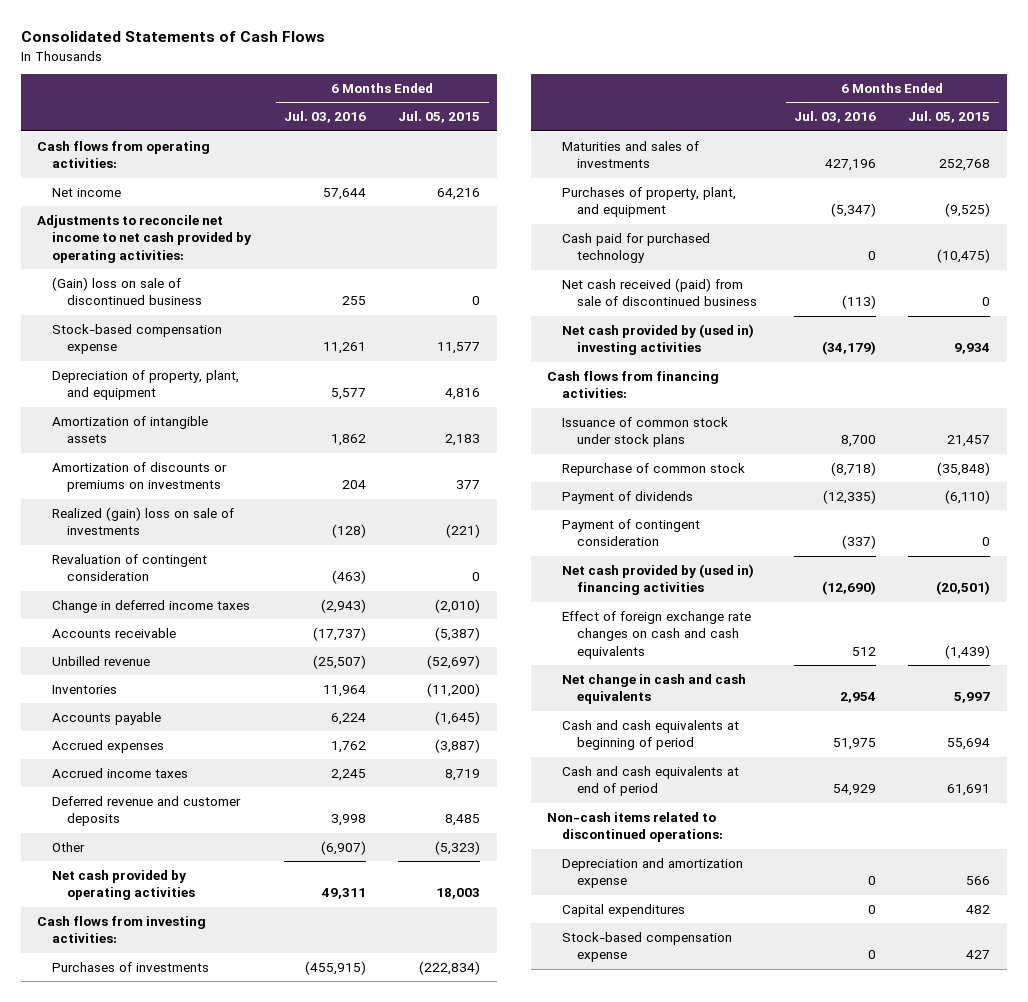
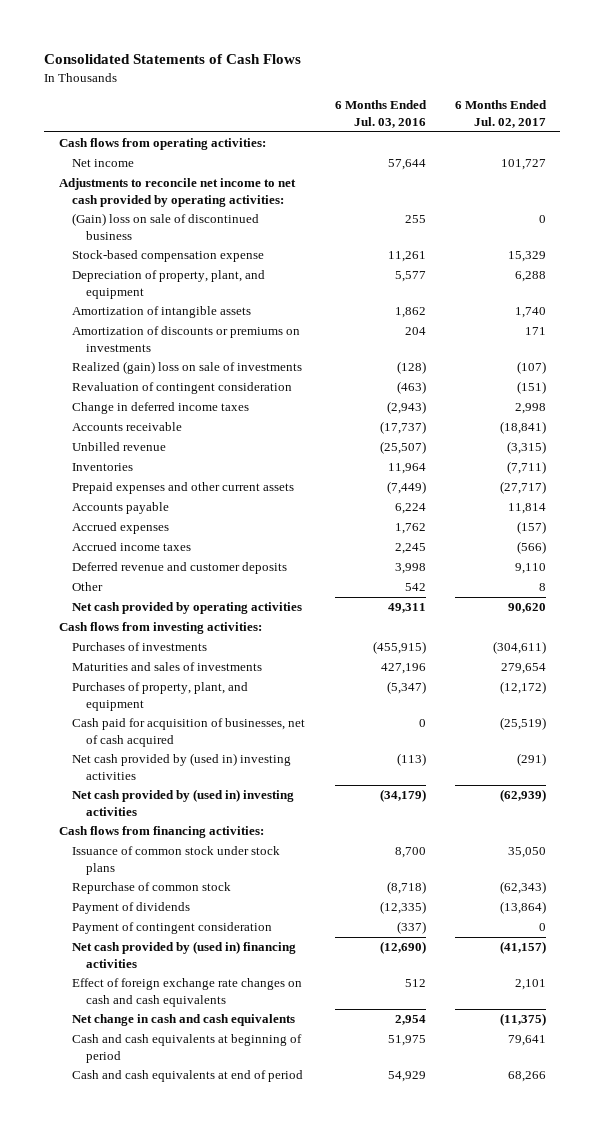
- | 6 Months Ended Jul. 03, 2016 | 6 Months Ended Jul. 05, 2015
+ | 6 Months Ended Jul. 03, 2016 | 6 Months Ended Jul. 02, 2017
+ Prepaid expenses and other current assets | (7,449) | (27,717)
- Other | (6,907) | (5,323)
+ Other | 542 | 8
- Cash paid for purchased technology | 0 | (10,475)
- Net cash received (paid) from sale of discontinued business | (113) | 0
+ Cash paid for acquisition of businesses, net of cash acquired | 0 | (25,519)
+ Net cash provided by (used in) investing activities | (113) | (291)
- Non-cash items related to discontinued operations:
- Depreciation and amortization expense | 0 | 566
- Capital expenditures | 0 | 482
- Stock-based compensation expense | 0 | 427

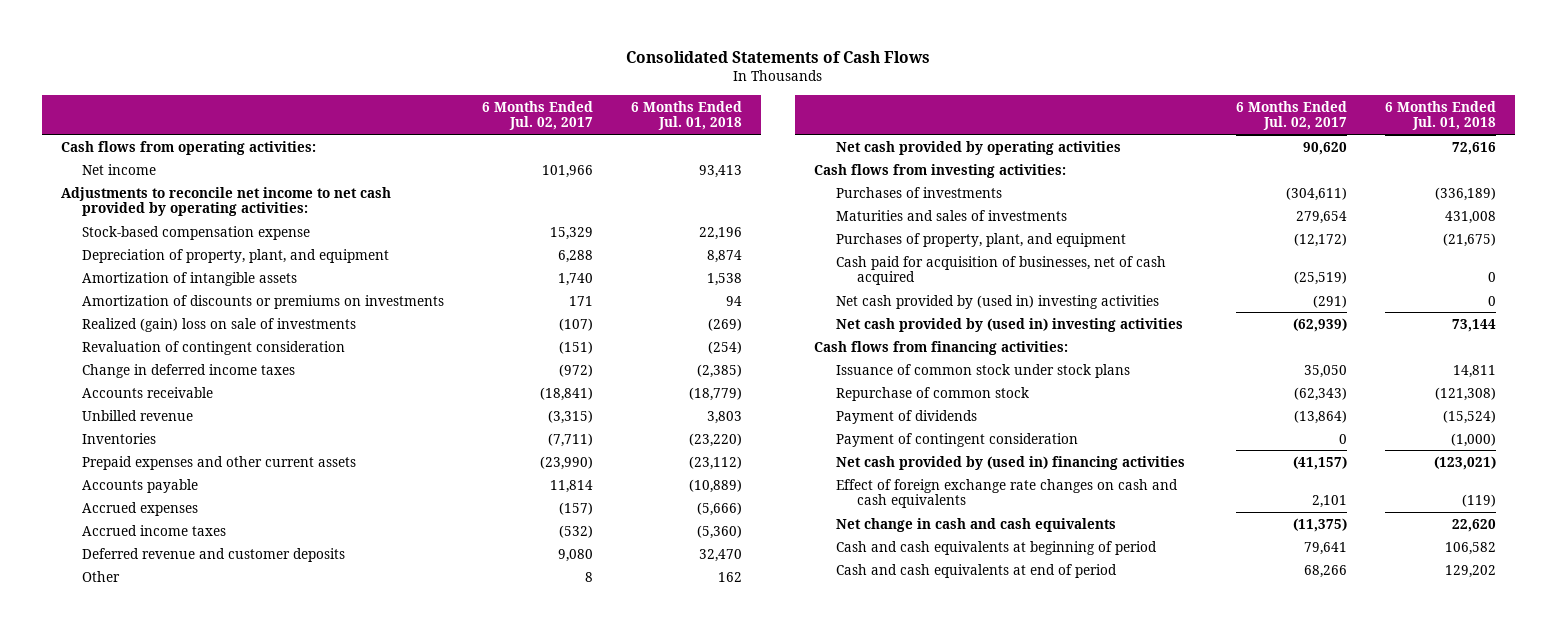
- | 6 Months Ended Jul. 03, 2016 | 6 Months Ended Jul. 02, 2017
+ | 6 Months Ended Jul. 02, 2017 | 6 Months Ended Jul. 01, 2018
- Net income | 57,644 | 101,727
+ Net income | 101,966 | 93,413
- (Gain) loss on sale of discontinued business | 255 | 0
- Change in deferred income taxes | (2,943) | 2,998
+ Change in deferred income taxes | (972) | (2,385)
- Prepaid expenses and other current assets | (7,449) | (27,717)
+ Prepaid expenses and other current assets | (23,990) | (23,112)
- Accrued income taxes | 2,245 | (566)
- Deferred revenue and customer deposits | 3,998 | 9,110
+ Accrued income taxes | (532) | (5,360)
+ Deferred revenue and customer deposits | 9,080 | 32,470

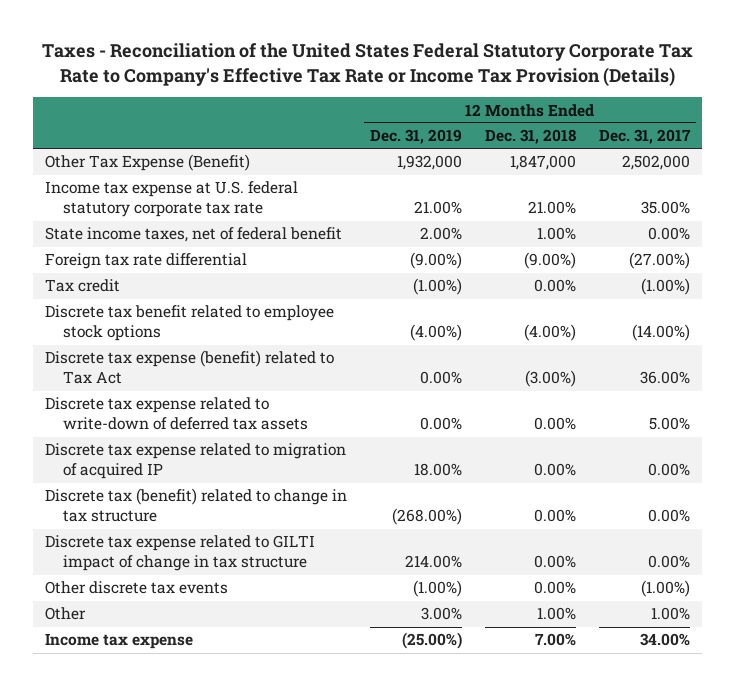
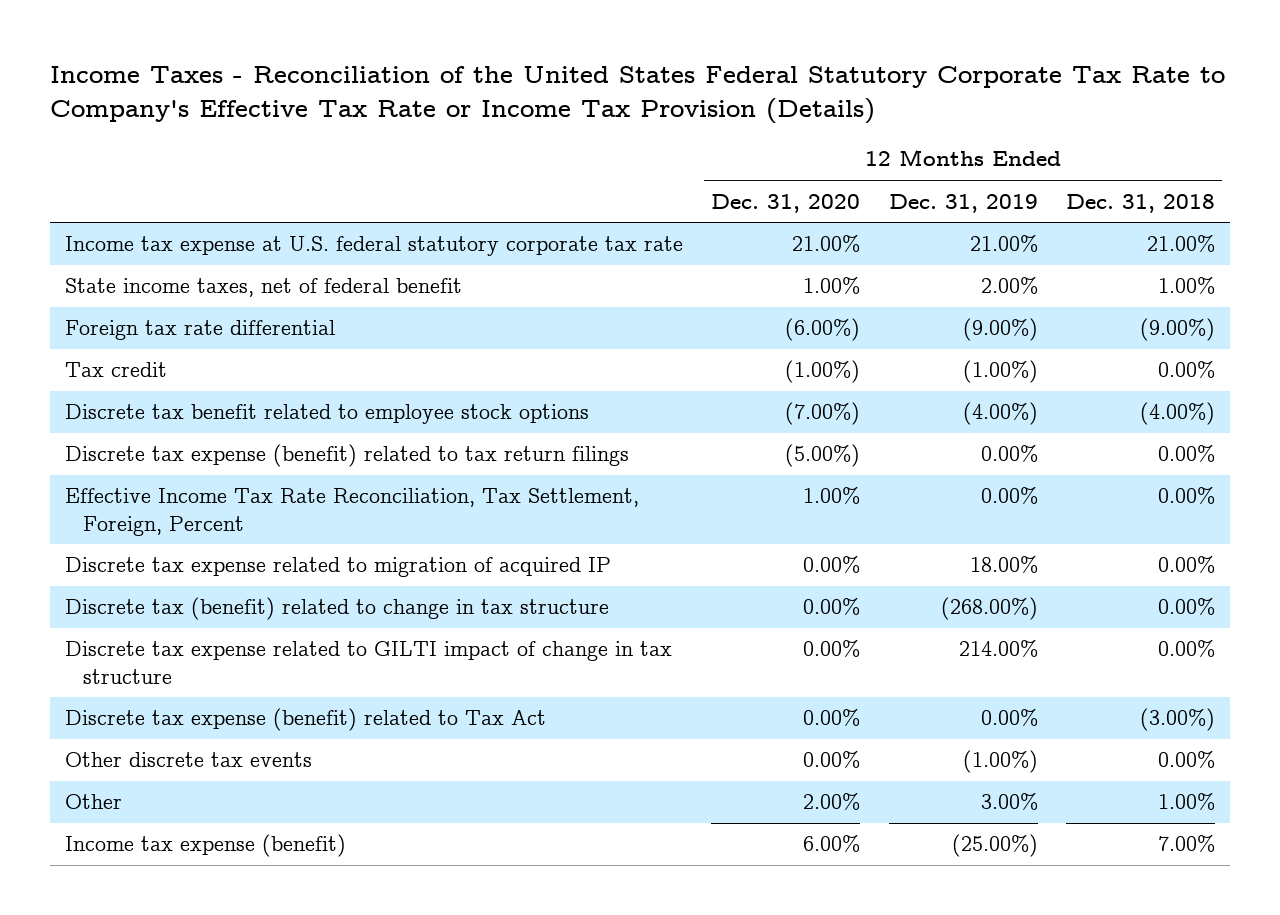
- Taxes - Reconciliation of the United States Federal Statutory Corporate Tax Rate to Company's Effective Tax Rate or Income Tax Provision (Details)
+ Income Taxes - Reconciliation of the United States Federal Statutory Corporate Tax Rate to Company's Effective Tax Rate or Income Tax Provision (Details)
- | 12 Months Ended Dec. 31, 2019 | 12 Months Ended Dec. 31, 2018 | 12 Months Ended Dec. 31, 2017
+ | 12 Months Ended Dec. 31, 2020 | 12 Months Ended Dec. 31, 2019 | 12 Months Ended Dec. 31, 2018
- Other Tax Expense (Benefit) | 1,932,000 | 1,847,000 | 2,502,000
- Discrete tax expense related to write-down of deferred tax assets | 0.00% | 0.00% | 5.00%
+ Discrete tax expense (benefit) related to tax return filings | (5.00%) | 0.00% | 0.00%
+ Effective Income Tax Rate Reconciliation, Tax Settlement, Foreign, Percent | 1.00% | 0.00% | 0.00%
moved down: Discrete tax expense (benefit) related to Tax Act | 0.00% | 0.00% | (3.00%)
- Income tax expense | (25.00%) | 7.00% | 34.00%
+ Income tax expense (benefit) | 6.00% | (25.00%) | 7.00%

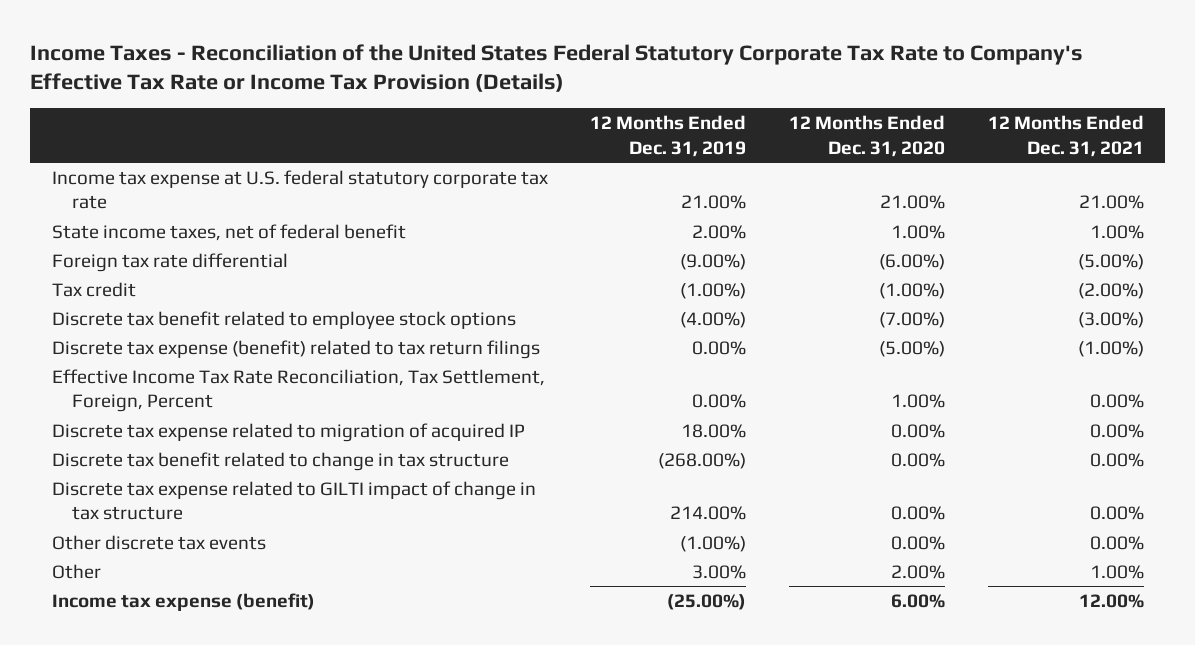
- | 12 Months Ended Dec. 31, 2020 | 12 Months Ended Dec. 31, 2019 | 12 Months Ended Dec. 31, 2018
+ | 12 Months Ended Dec. 31, 2019 | 12 Months Ended Dec. 31, 2020 | 12 Months Ended Dec. 31, 2021
- Discrete tax (benefit) related to change in tax structure | 0.00% | (268.00%) | 0.00%
+ Discrete tax benefit related to change in tax structure | (268.00%) | 0.00% | 0.00%
- Discrete tax expense (benefit) related to Tax Act | 0.00% | 0.00% | (3.00%)

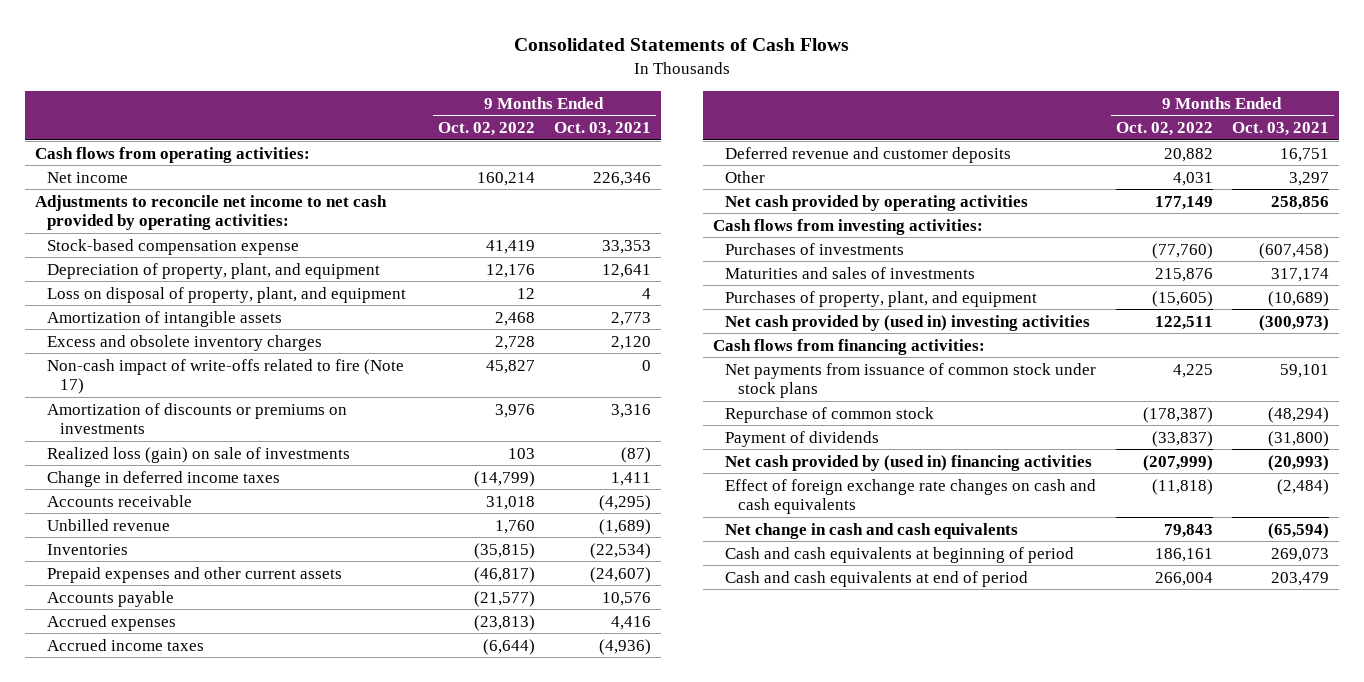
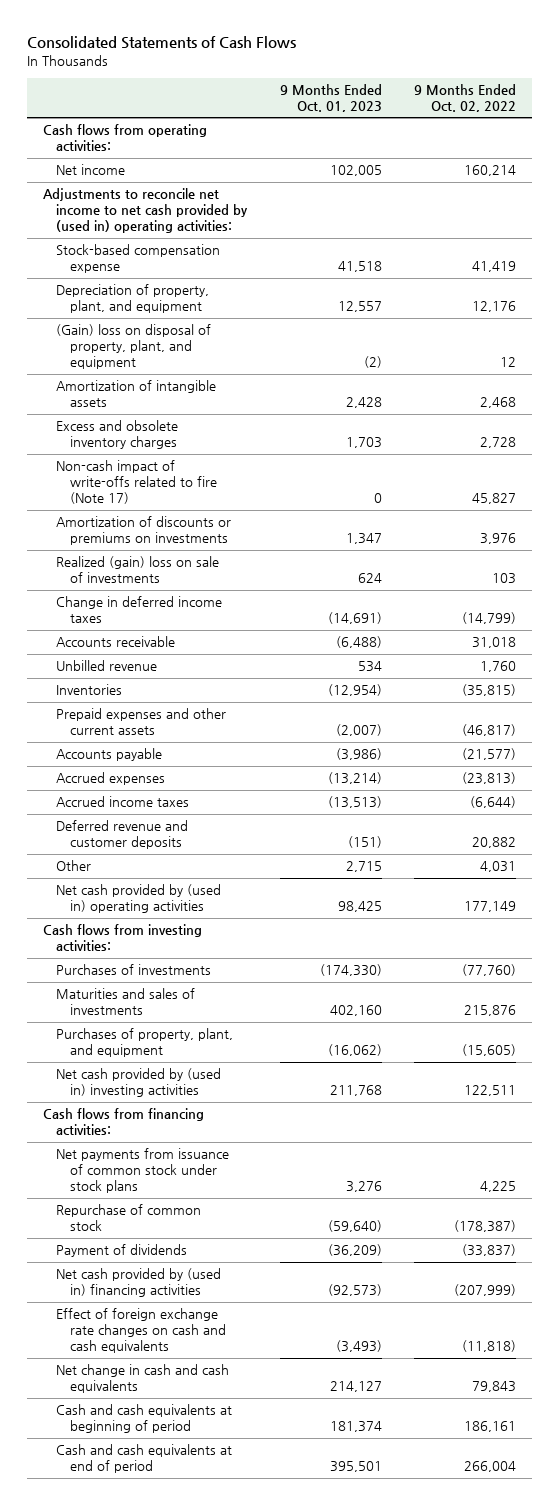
- | 9 Months Ended Oct. 02, 2022 | 9 Months Ended Oct. 03, 2021
+ | 9 Months Ended Oct. 01, 2023 | 9 Months Ended Oct. 02, 2022
- Adjustments to reconcile net income to net cash provided by operating activities:
+ Adjustments to reconcile net income to net cash provided by (used in) operating activities:
- Loss on disposal of property, plant, and equipment | 12 | 4
+ (Gain) loss on disposal of property, plant, and equipment | (2) | 12
- Realized loss (gain) on sale of investments | 103 | (87)
+ Realized (gain) loss on sale of investments | 624 | 103
- Net cash provided by operating activities | 177,149 | 258,856
+ Net cash provided by (used in) operating activities | 98,425 | 177,149

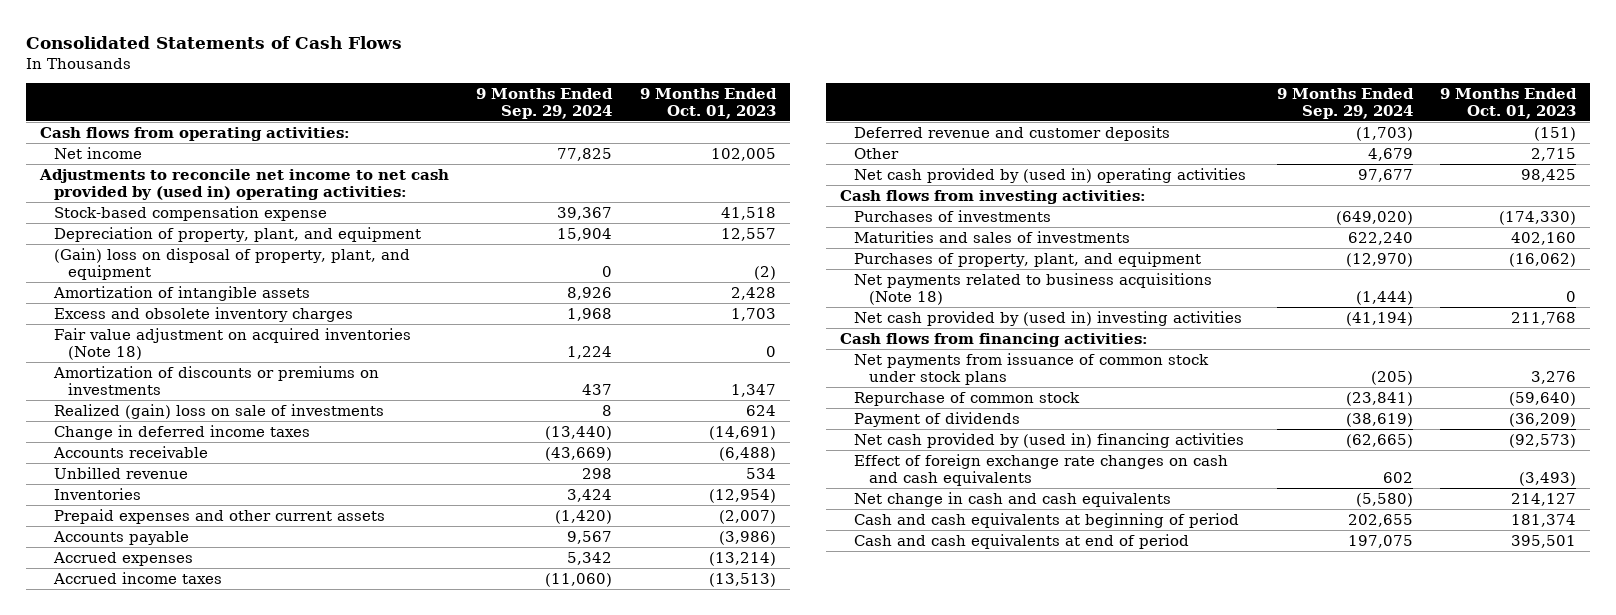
- | 9 Months Ended Oct. 01, 2023 | 9 Months Ended Oct. 02, 2022
+ | 9 Months Ended Sep. 29, 2024 | 9 Months Ended Oct. 01, 2023
- Non-cash impact of write-offs related to fire (Note 17) | 0 | 45,827
+ Fair value adjustment on acquired inventories (Note 18) | 1,224 | 0
+ Net payments related to business acquisitions (Note 18) | (1,444) | 0

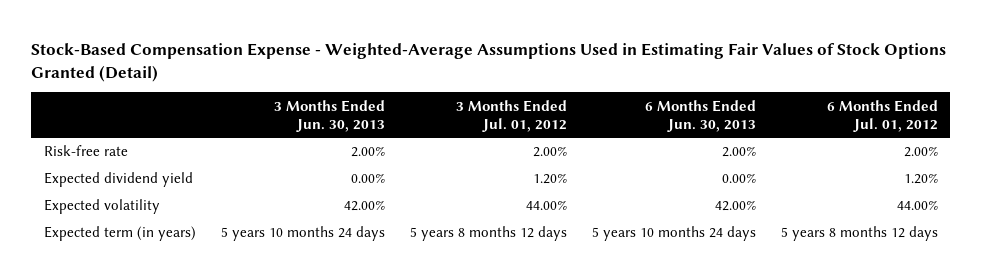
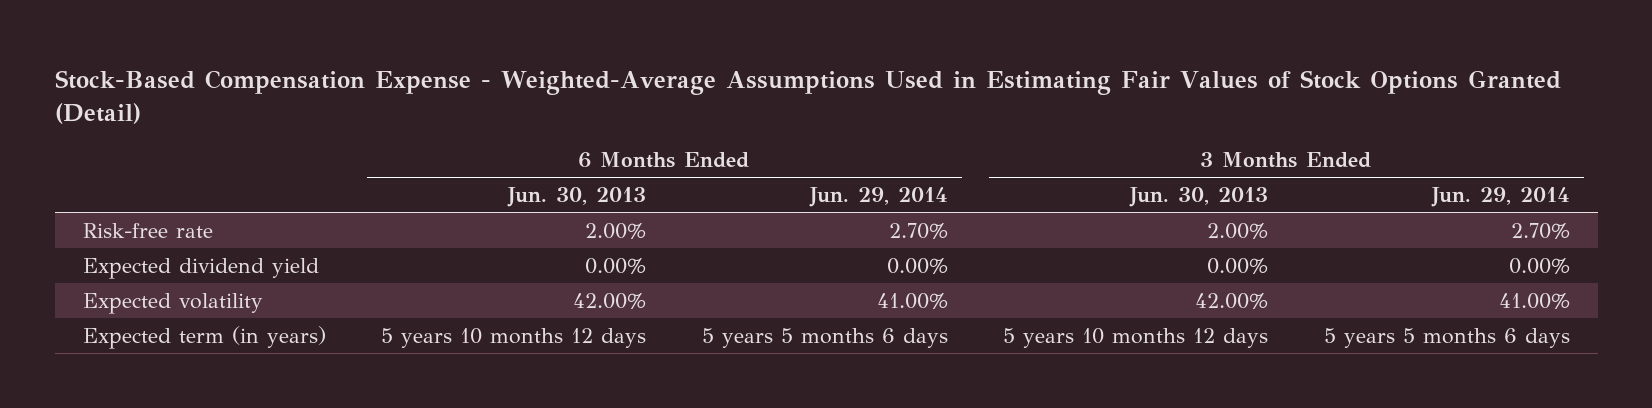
- | 3 Months Ended Jun. 30, 2013 | 3 Months Ended Jul. 01, 2012 | 6 Months Ended Jun. 30, 2013 | 6 Months Ended Jul. 01, 2012
+ | 6 Months Ended Jun. 30, 2013 | 6 Months Ended Jun. 29, 2014 | 3 Months Ended Jun. 30, 2013 | 3 Months Ended Jun. 29, 2014
- Expected term (in years) | 5 years 10 months 24 days | 5 years 8 months 12 days | 5 years 10 months 24 days | 5 years 8 months 12 days
+ Expected term (in years) | 5 years 10 months 12 days | 5 years 5 months 6 days | 5 years 10 months 12 days | 5 years 5 months 6 days

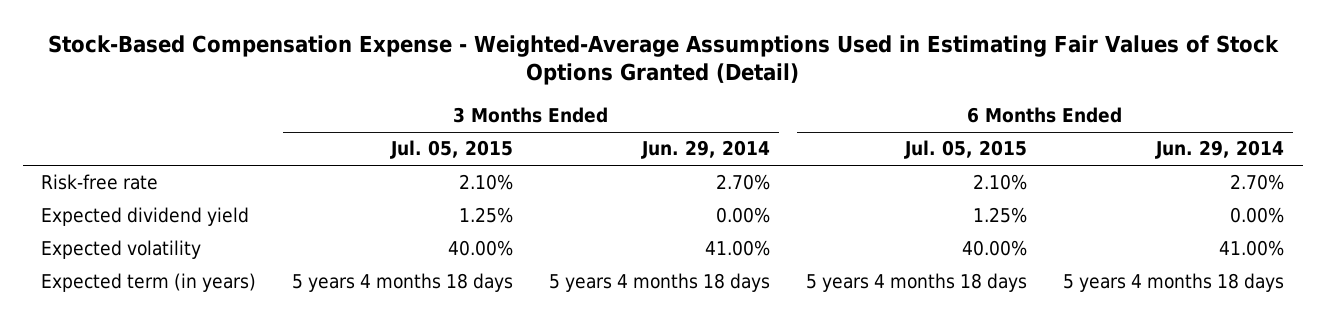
- | 6 Months Ended Jun. 30, 2013 | 6 Months Ended Jun. 29, 2014 | 3 Months Ended Jun. 30, 2013 | 3 Months Ended Jun. 29, 2014
+ | 3 Months Ended Jul. 05, 2015 | 3 Months Ended Jun. 29, 2014 | 6 Months Ended Jul. 05, 2015 | 6 Months Ended Jun. 29, 2014
- Expected term (in years) | 5 years 10 months 12 days | 5 years 5 months 6 days | 5 years 10 months 12 days | 5 years 5 months 6 days
+ Expected term (in years) | 5 years 4 months 18 days | 5 years 4 months 18 days | 5 years 4 months 18 days | 5 years 4 months 18 days

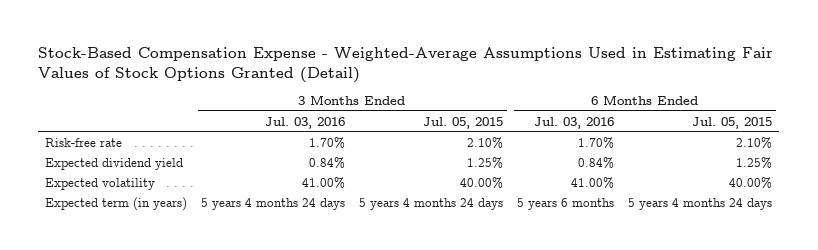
- | 3 Months Ended Jul. 05, 2015 | 3 Months Ended Jun. 29, 2014 | 6 Months Ended Jul. 05, 2015 | 6 Months Ended Jun. 29, 2014
+ | 3 Months Ended Jul. 03, 2016 | 3 Months Ended Jul. 05, 2015 | 6 Months Ended Jul. 03, 2016 | 6 Months Ended Jul. 05, 2015
- Expected term (in years) | 5 years 4 months 18 days | 5 years 4 months 18 days | 5 years 4 months 18 days | 5 years 4 months 18 days
+ Expected term (in years) | 5 years 4 months 24 days | 5 years 4 months 24 days | 5 years 6 months | 5 years 4 months 24 days

